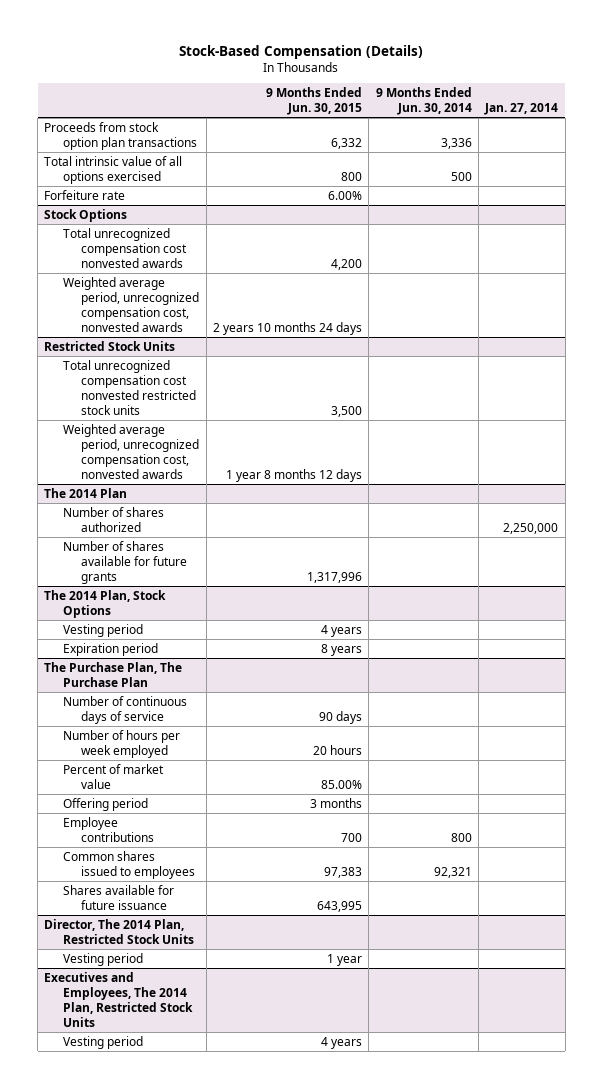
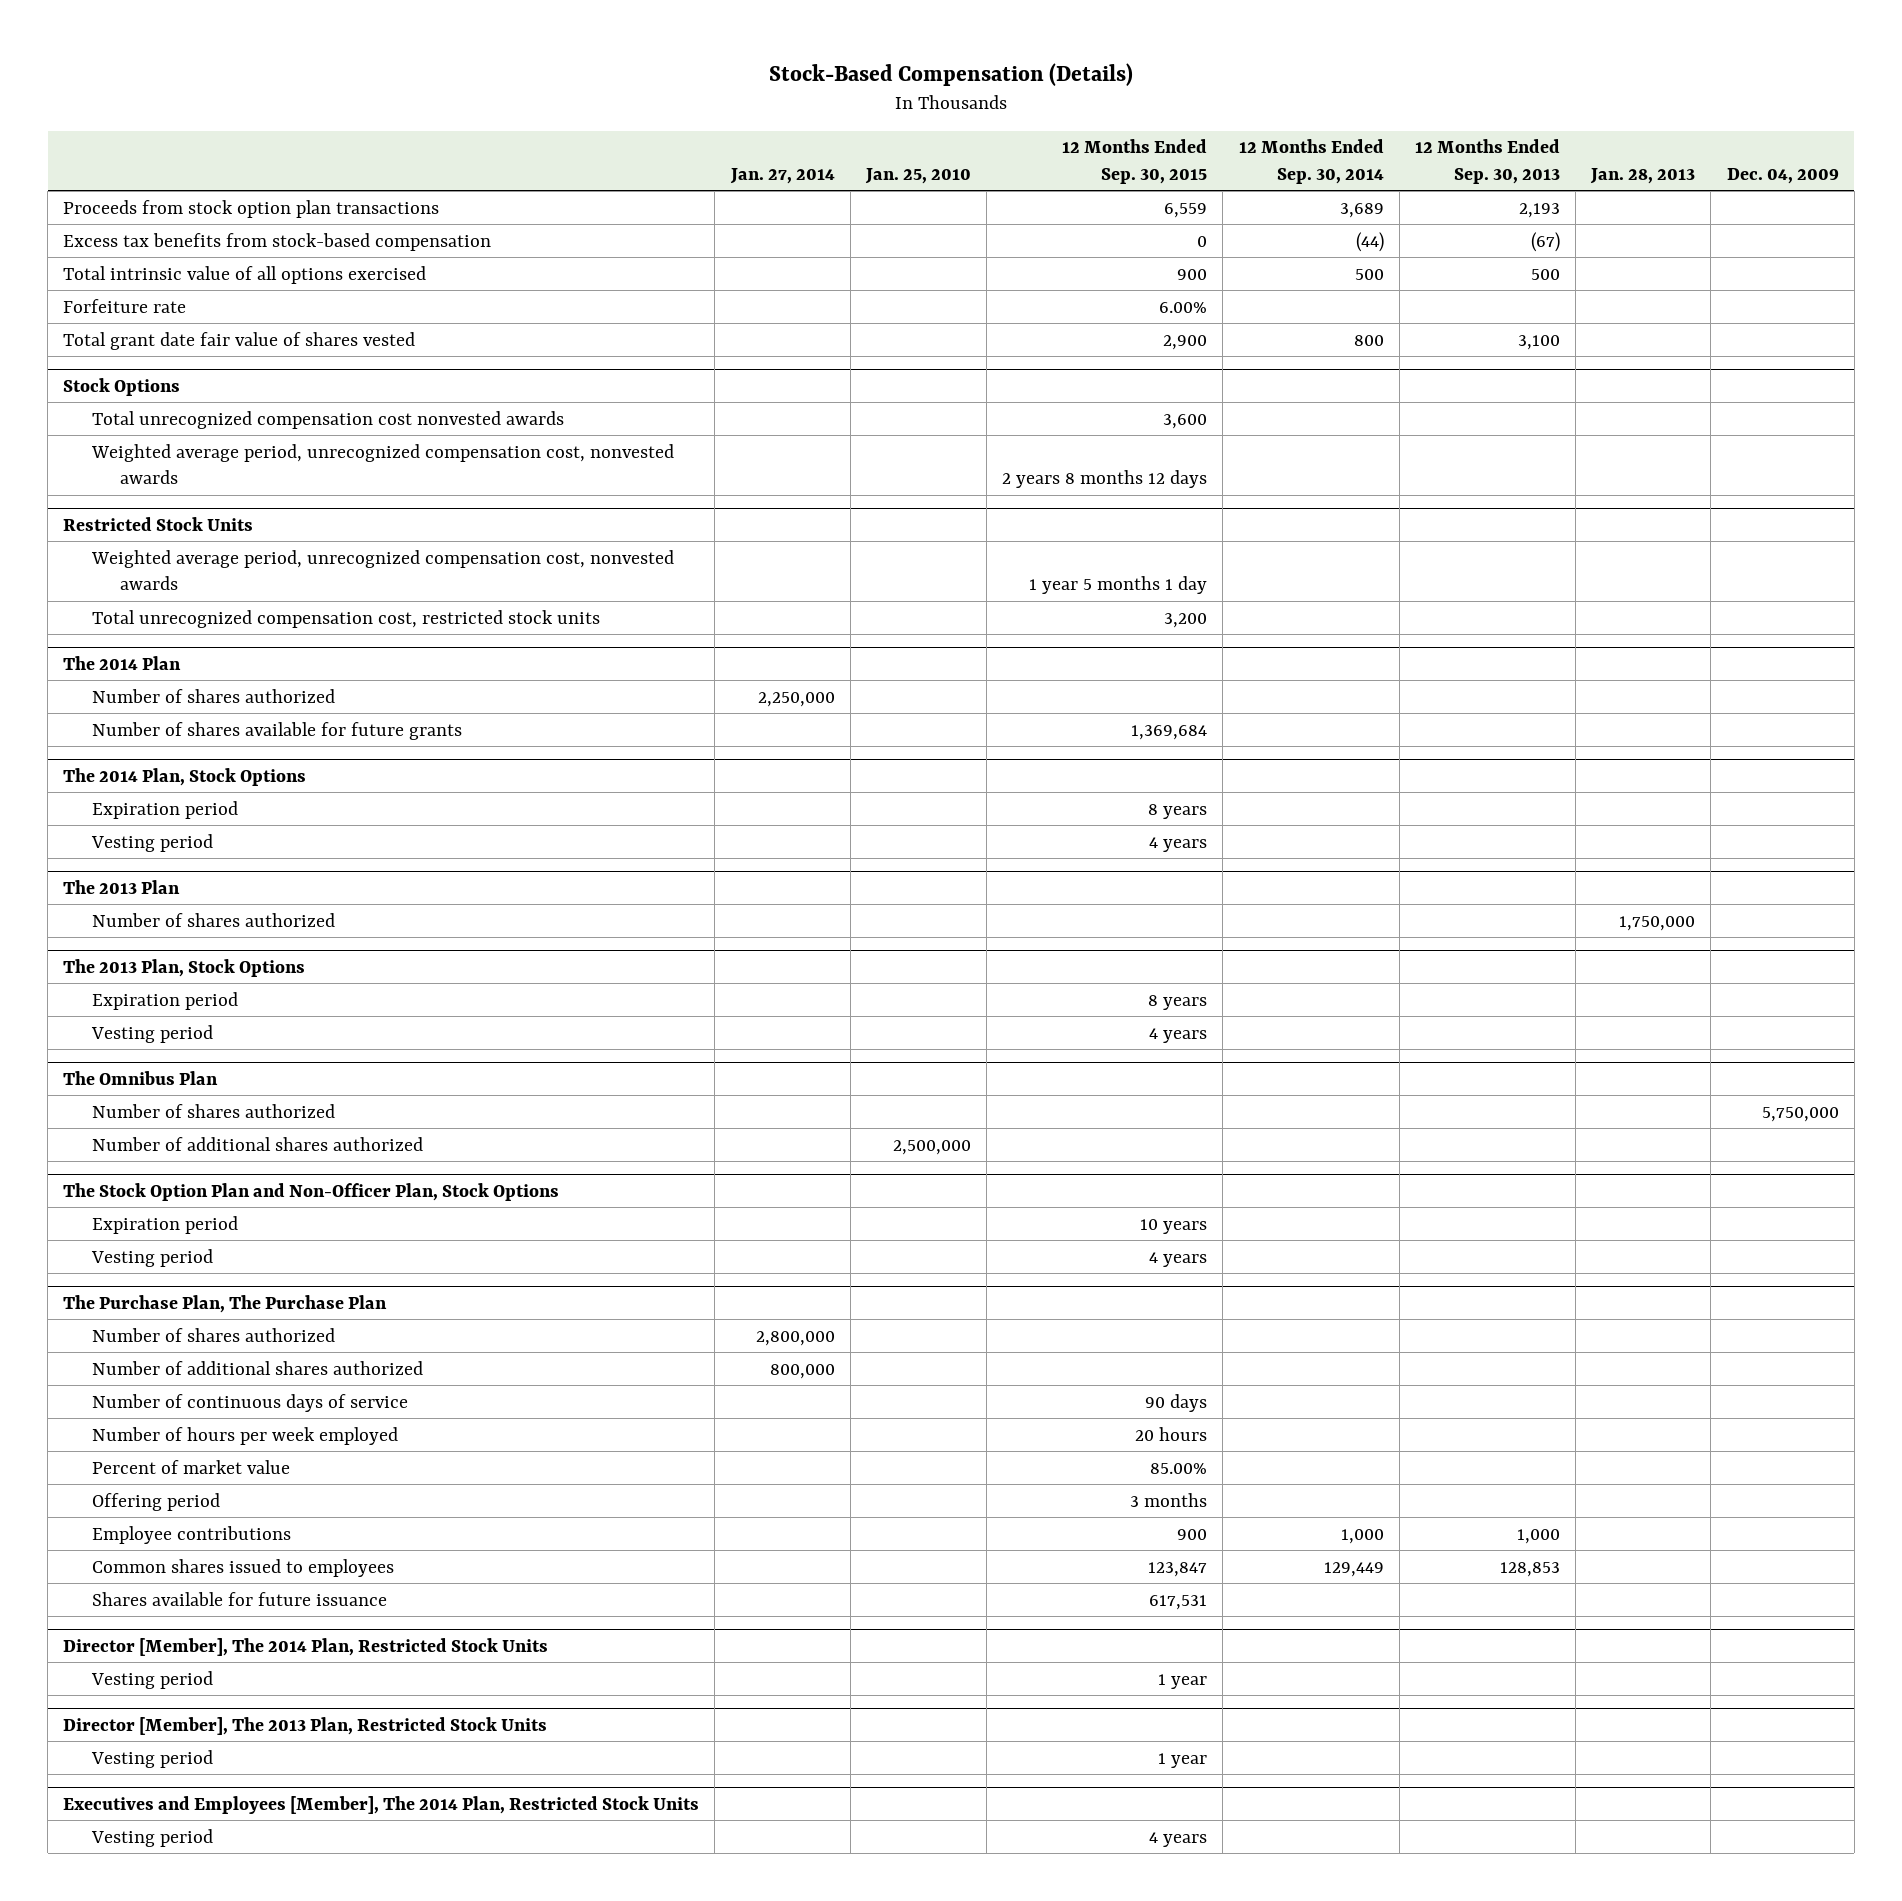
- | 9 Months Ended Jun. 30, 2015 | 9 Months Ended Jun. 30, 2014 | Jan. 27, 2014
+ | Jan. 27, 2014 | Jan. 25, 2010 | 12 Months Ended Sep. 30, 2015 | 12 Months Ended Sep. 30, 2014 | 12 Months Ended Sep. 30, 2013 | Jan. 28, 2013 | Dec. 04, 2009
+ Excess tax benefits from stock-based compensation | | | 0 | (44) | (67) | |
+ Total grant date fair value of shares vested | | | 2,900 | 800 | 3,100 | |
@ Restricted Stock Units
- Total unrecognized compensation cost nonvested restricted stock units | 3,500 | |
+ Total unrecognized compensation cost, restricted stock units | | | 3,200 | | | |
@ The 2014 Plan, Stock Options
moved down: Vesting period | | | 4 years | | | |
+ The 2013 Plan
+ Number of shares authorized | | | | | | 1,750,000 |
+ The 2013 Plan, Stock Options
+ Expiration period | | | 8 years | | | |
+ Vesting period | | | 4 years | | | |
+ The Omnibus Plan
+ Number of shares authorized | | | | | | | 5,750,000
+ Number of additional shares authorized | | 2,500,000 | | | | |
+ The Stock Option Plan and Non-Officer Plan, Stock Options
+ Expiration period | | | 10 years | | | |
+ Vesting period | | | 4 years | | | |
@ The Purchase Plan, The Purchase Plan
+ Number of shares authorized | 2,800,000 | | | | | |
+ Number of additional shares authorized | 800,000 | | | | | |
- Director, The 2014 Plan, Restricted Stock Units
+ Director [Member], The 2014 Plan, Restricted Stock Units
- Executives and Employees, The 2014 Plan, Restricted Stock Units
+ Director [Member], The 2013 Plan, Restricted Stock Units
+ Vesting period | | | 1 year | | | |
+ Executives and Employees [Member], The 2014 Plan, Restricted Stock Units

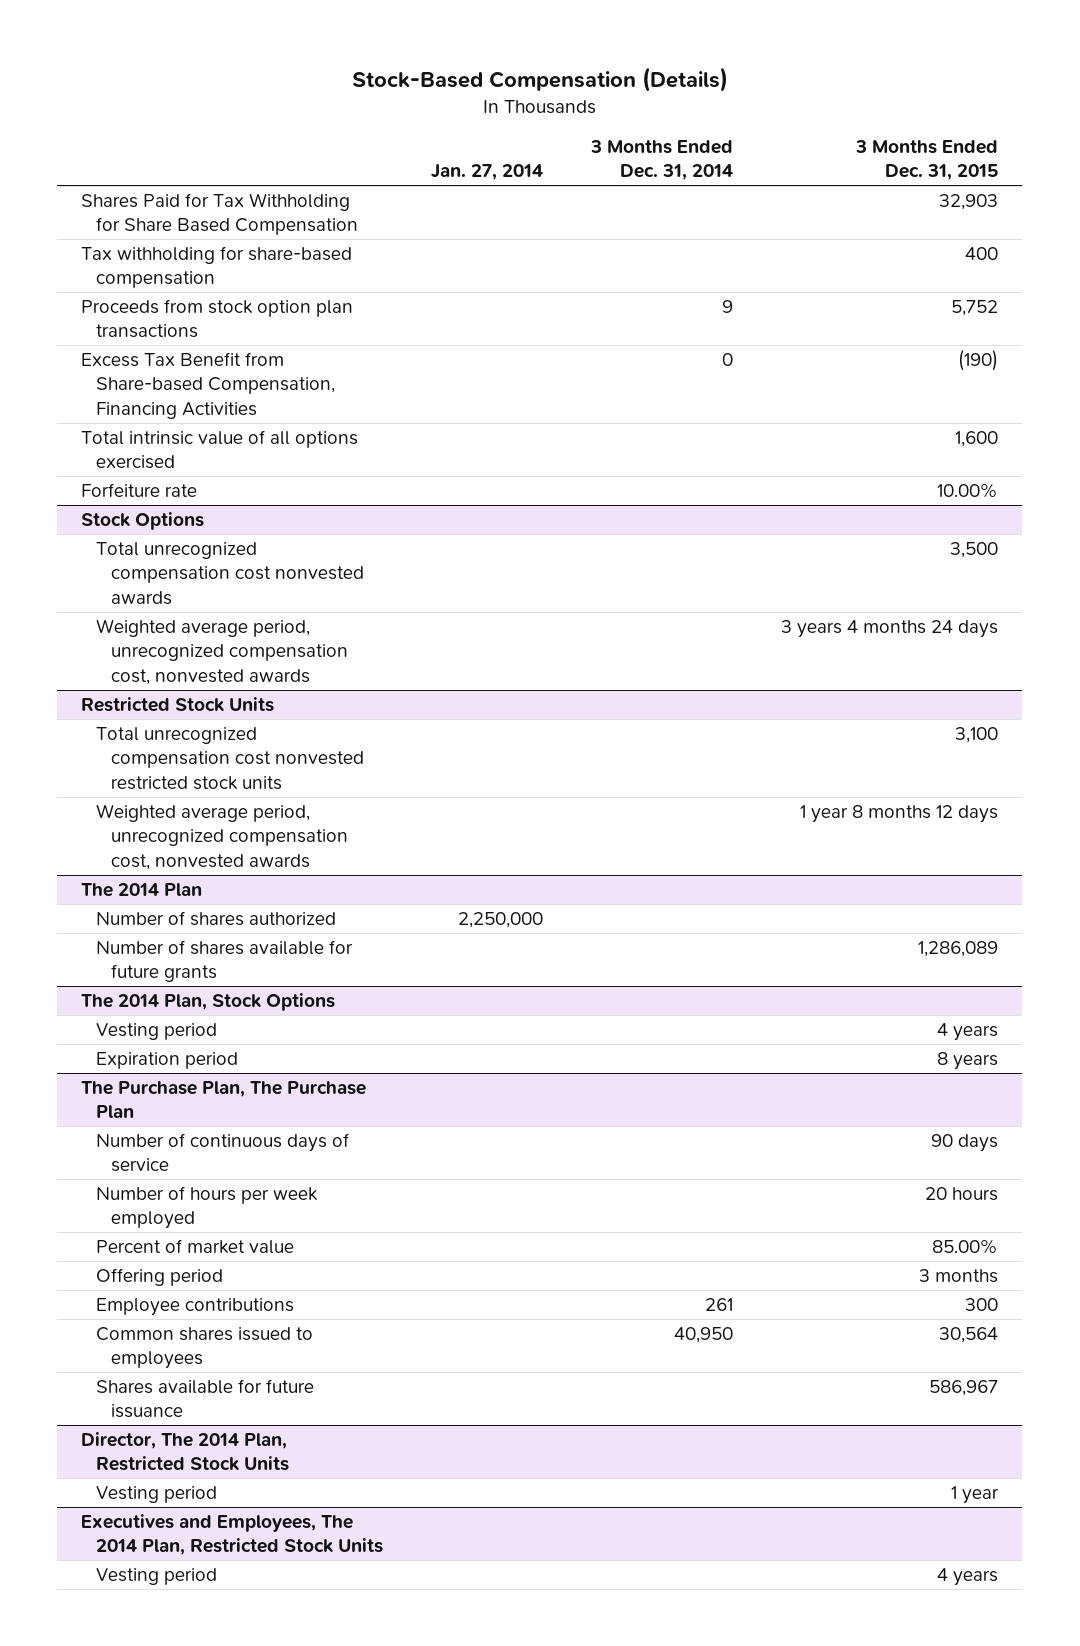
- | Jan. 27, 2014 | Jan. 25, 2010 | 12 Months Ended Sep. 30, 2015 | 12 Months Ended Sep. 30, 2014 | 12 Months Ended Sep. 30, 2013 | Jan. 28, 2013 | Dec. 04, 2009
+ | Jan. 27, 2014 | 3 Months Ended Dec. 31, 2014 | 3 Months Ended Dec. 31, 2015
+ Shares Paid for Tax Withholding for Share Based Compensation | | | 32,903
+ Tax withholding for share-based compensation | | | 400
- Excess tax benefits from stock-based compensation | | | 0 | (44) | (67) | |
+ Excess Tax Benefit from Share-based Compensation, Financing Activities | | 0 | (190)
- Total grant date fair value of shares vested | | | 2,900 | 800 | 3,100 | |
@ Restricted Stock Units
+ Total unrecognized compensation cost nonvested restricted stock units | | | 3,100
- Total unrecognized compensation cost, restricted stock units | | | 3,200 | | | |
- The 2013 Plan
- Number of shares authorized | | | | | | 1,750,000 |
- The 2013 Plan, Stock Options
- Expiration period | | | 8 years | | | |
- Vesting period | | | 4 years | | | |
- The Omnibus Plan
- Number of shares authorized | | | | | | | 5,750,000
- Number of additional shares authorized | | 2,500,000 | | | | |
- The Stock Option Plan and Non-Officer Plan, Stock Options
- Expiration period | | | 10 years | | | |
- Vesting period | | | 4 years | | | |
@ The 2014 Plan, Stock Options
moved down: Expiration period | | | 8 years
@ The Purchase Plan, The Purchase Plan
- Number of shares authorized | 2,800,000 | | | | | |
- Number of additional shares authorized | 800,000 | | | | | |
- Director [Member], The 2014 Plan, Restricted Stock Units
+ Director, The 2014 Plan, Restricted Stock Units
- Director [Member], The 2013 Plan, Restricted Stock Units
- Vesting period | | | 1 year | | | |
- Executives and Employees [Member], The 2014 Plan, Restricted Stock Units
+ Executives and Employees, The 2014 Plan, Restricted Stock Units

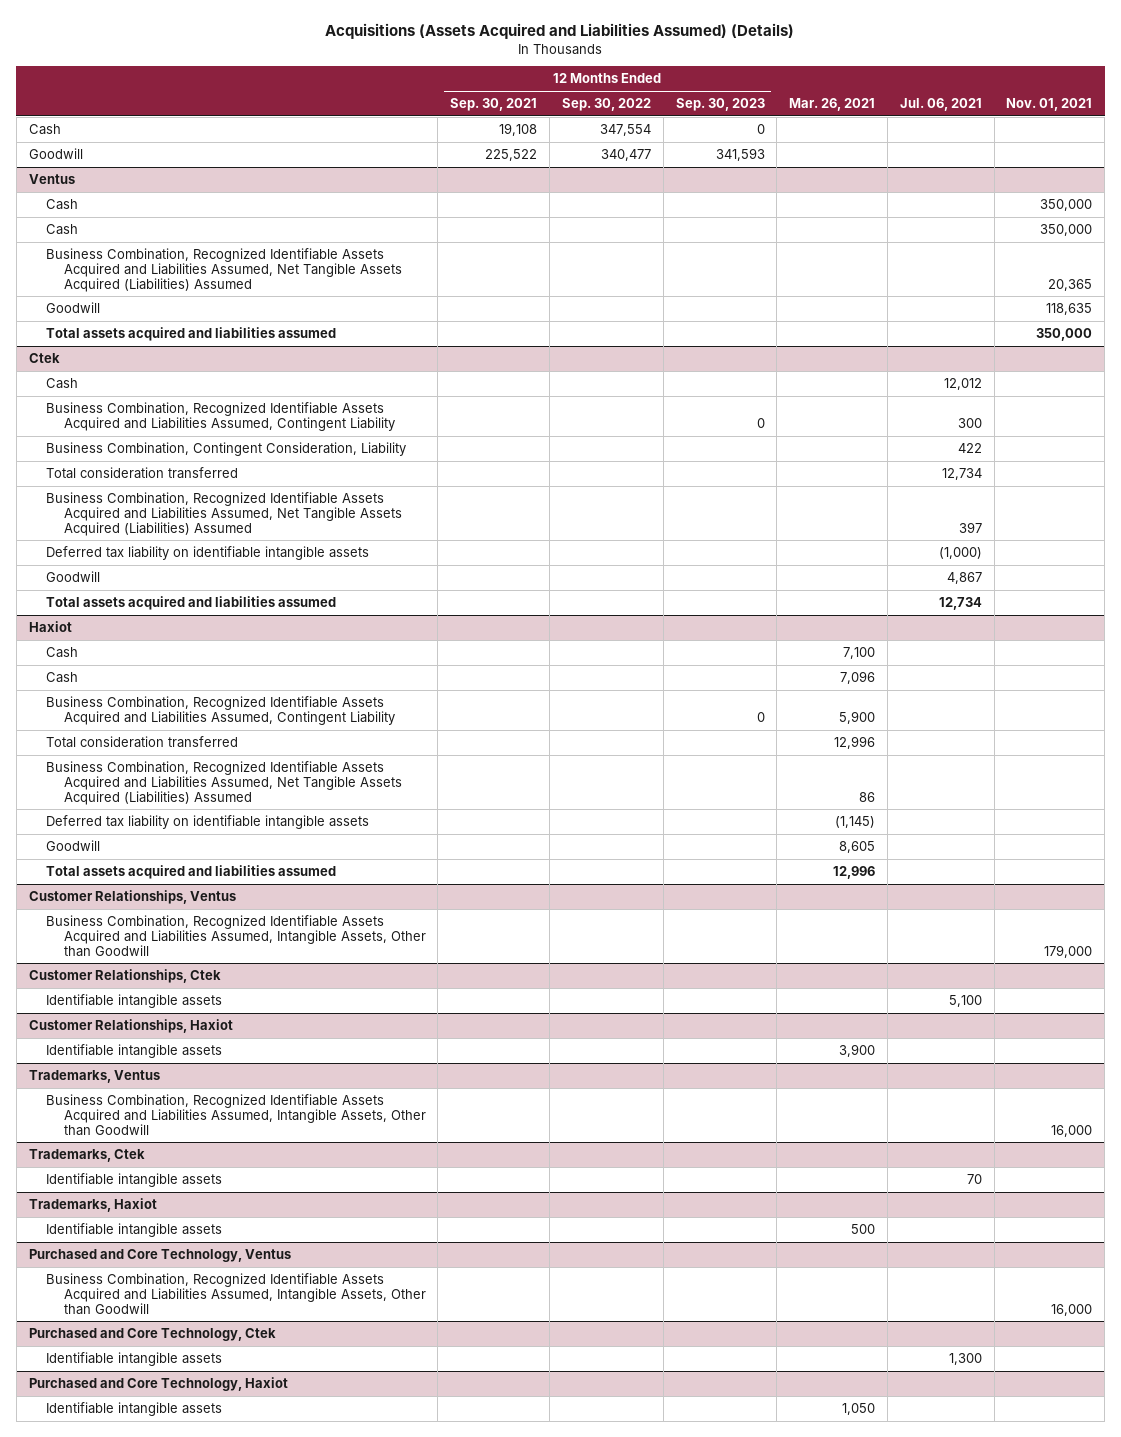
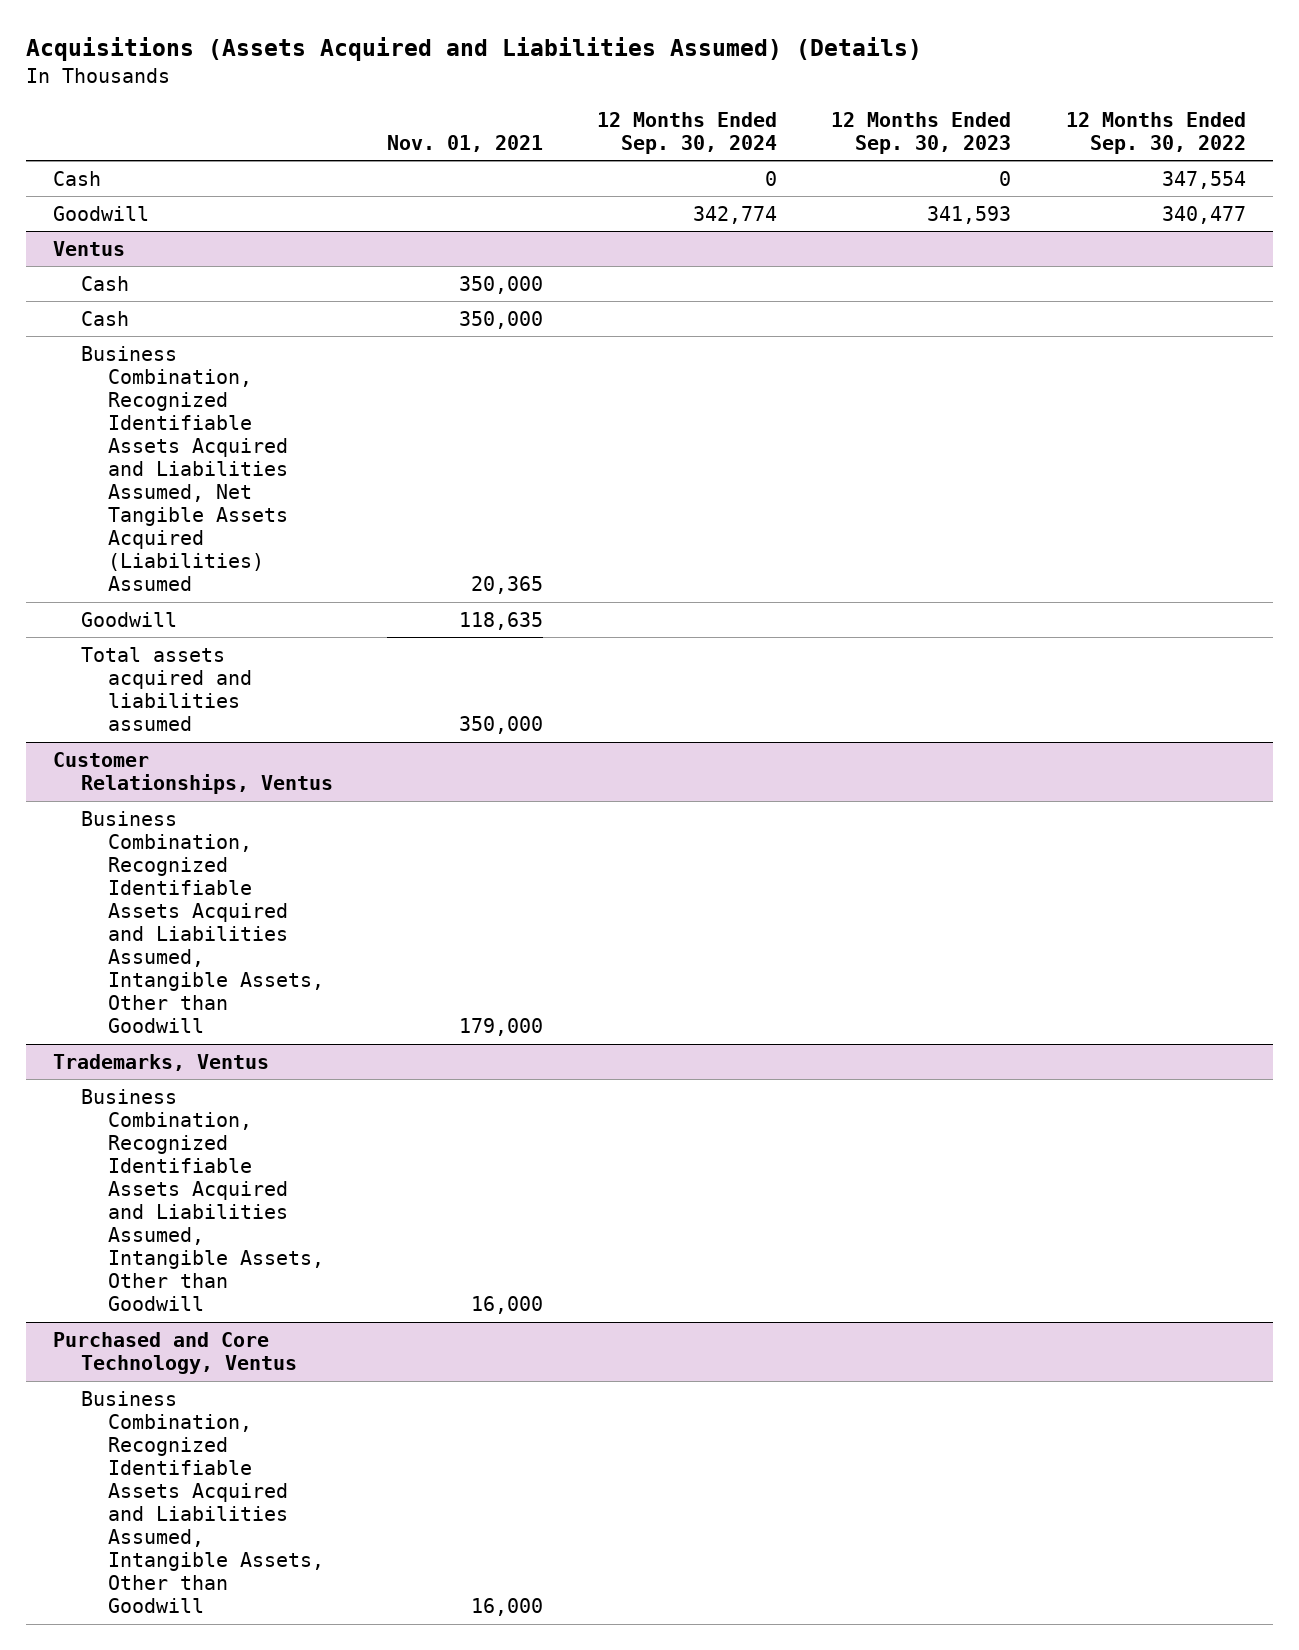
- | 12 Months Ended Sep. 30, 2021 | 12 Months Ended Sep. 30, 2022 | 12 Months Ended Sep. 30, 2023 | Mar. 26, 2021 | Jul. 06, 2021 | Nov. 01, 2021
+ | Nov. 01, 2021 | 12 Months Ended Sep. 30, 2024 | 12 Months Ended Sep. 30, 2023 | 12 Months Ended Sep. 30, 2022
- Ctek
- Cash | | | | | 12,012 |
- Business Combination, Recognized Identifiable Assets Acquired and Liabilities Assumed, Contingent Liability | | | 0 | | 300 |
- Business Combination, Contingent Consideration, Liability | | | | | 422 |
- Total consideration transferred | | | | | 12,734 |
- Business Combination, Recognized Identifiable Assets Acquired and Liabilities Assumed, Net Tangible Assets Acquired (Liabilities) Assumed | | | | | 397 |
- Deferred tax liability on identifiable intangible assets | | | | | (1,000) |
- Goodwill | | | | | 4,867 |
- Total assets acquired and liabilities assumed | | | | | 12,734 |
- Haxiot
- Cash | | | | 7,100 | |
- Cash | | | | 7,096 | |
- Business Combination, Recognized Identifiable Assets Acquired and Liabilities Assumed, Contingent Liability | | | 0 | 5,900 | |
- Total consideration transferred | | | | 12,996 | |
- Business Combination, Recognized Identifiable Assets Acquired and Liabilities Assumed, Net Tangible Assets Acquired (Liabilities) Assumed | | | | 86 | |
- Deferred tax liability on identifiable intangible assets | | | | (1,145) | |
- Goodwill | | | | 8,605 | |
- Total assets acquired and liabilities assumed | | | | 12,996 | |
- Customer Relationships, Ctek
- Identifiable intangible assets | | | | | 5,100 |
- Customer Relationships, Haxiot
- Identifiable intangible assets | | | | 3,900 | |
- Trademarks, Ctek
- Identifiable intangible assets | | | | | 70 |
- Trademarks, Haxiot
- Identifiable intangible assets | | | | 500 | |
- Purchased and Core Technology, Ctek
- Identifiable intangible assets | | | | | 1,300 |
- Purchased and Core Technology, Haxiot
- Identifiable intangible assets | | | | 1,050 | |

